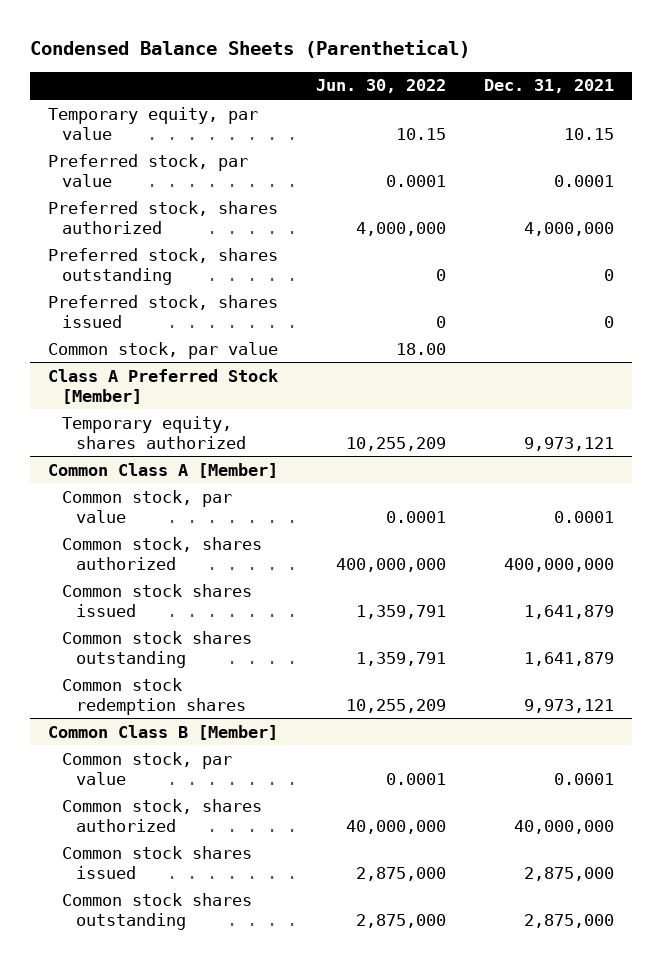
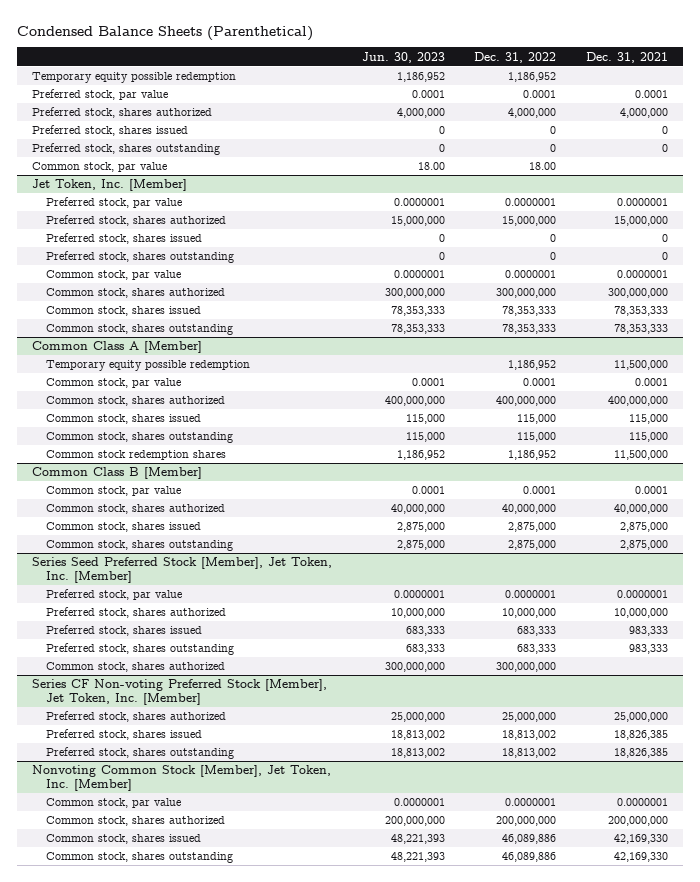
- | Jun. 30, 2022 | Dec. 31, 2021
+ | Jun. 30, 2023 | Dec. 31, 2022 | Dec. 31, 2021
- Temporary equity, par value | 10.15 | 10.15
+ Temporary equity possible redemption | 1,186,952 | 1,186,952 |
moved down: Preferred stock, shares outstanding | 0 | 0 | 0
- Class A Preferred Stock [Member]
- Temporary equity, shares authorized | 10,255,209 | 9,973,121
+ Jet Token, Inc. [Member]
+ Preferred stock, par value | 0.0000001 | 0.0000001 | 0.0000001
+ Preferred stock, shares authorized | 15,000,000 | 15,000,000 | 15,000,000
+ Preferred stock, shares issued | 0 | 0 | 0
+ Preferred stock, shares outstanding | 0 | 0 | 0
+ Common stock, par value | 0.0000001 | 0.0000001 | 0.0000001
+ Common stock, shares authorized | 300,000,000 | 300,000,000 | 300,000,000
+ Common stock, shares issued | 78,353,333 | 78,353,333 | 78,353,333
+ Common stock, shares outstanding | 78,353,333 | 78,353,333 | 78,353,333
@ Common Class A [Member]
+ Temporary equity possible redemption | | 1,186,952 | 11,500,000
- Common stock shares issued | 1,359,791 | 1,641,879
- Common stock shares outstanding | 1,359,791 | 1,641,879
- Common stock redemption shares | 10,255,209 | 9,973,121
+ Common stock, shares issued | 115,000 | 115,000 | 115,000
+ Common stock, shares outstanding | 115,000 | 115,000 | 115,000
+ Common stock redemption shares | 1,186,952 | 1,186,952 | 11,500,000
@ Common Class B [Member]
- Common stock shares issued | 2,875,000 | 2,875,000
- Common stock shares outstanding | 2,875,000 | 2,875,000
+ Common stock, shares issued | 2,875,000 | 2,875,000 | 2,875,000
+ Common stock, shares outstanding | 2,875,000 | 2,875,000 | 2,875,000
+ Series Seed Preferred Stock [Member], Jet Token, Inc. [Member]
+ Preferred stock, par value | 0.0000001 | 0.0000001 | 0.0000001
+ Preferred stock, shares authorized | 10,000,000 | 10,000,000 | 10,000,000
+ Preferred stock, shares issued | 683,333 | 683,333 | 983,333
+ Preferred stock, shares outstanding | 683,333 | 683,333 | 983,333
+ Common stock, shares authorized | 300,000,000 | 300,000,000 |
+ Series CF Non-voting Preferred Stock [Member], Jet Token, Inc. [Member]
+ Preferred stock, shares authorized | 25,000,000 | 25,000,000 | 25,000,000
+ Preferred stock, shares issued | 18,813,002 | 18,813,002 | 18,826,385
+ Preferred stock, shares outstanding | 18,813,002 | 18,813,002 | 18,826,385
+ Nonvoting Common Stock [Member], Jet Token, Inc. [Member]
+ Common stock, par value | 0.0000001 | 0.0000001 | 0.0000001
+ Common stock, shares authorized | 200,000,000 | 200,000,000 | 200,000,000
+ Common stock, shares issued | 48,221,393 | 46,089,886 | 42,169,330
+ Common stock, shares outstanding | 48,221,393 | 46,089,886 | 42,169,330

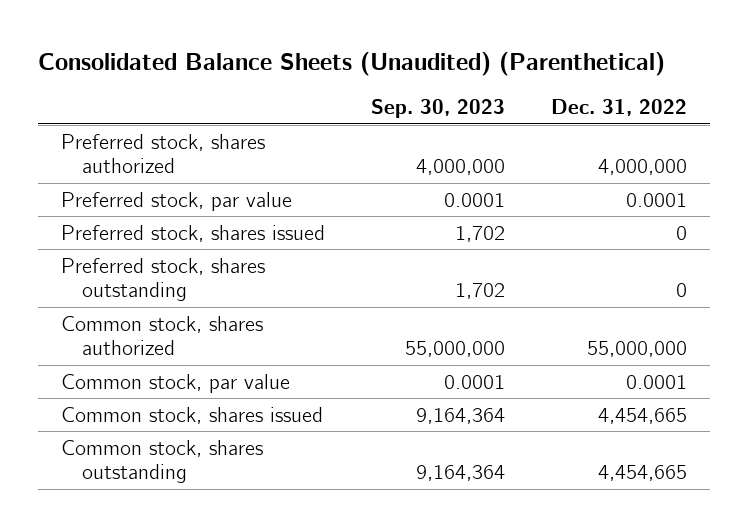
- Condensed Balance Sheets (Parenthetical)
+ Consolidated Balance Sheets (Unaudited) (Parenthetical)
- | Jun. 30, 2023 | Dec. 31, 2022 | Dec. 31, 2021
+ | Sep. 30, 2023 | Dec. 31, 2022
- Temporary equity possible redemption | 1,186,952 | 1,186,952 |
- Preferred stock, shares issued | 0 | 0 | 0
- Preferred stock, shares outstanding | 0 | 0 | 0
- Common stock, par value | 18.00 | 18.00 |
- Jet Token, Inc. [Member]
- Preferred stock, par value | 0.0000001 | 0.0000001 | 0.0000001
- Preferred stock, shares authorized | 15,000,000 | 15,000,000 | 15,000,000
moved down: Preferred stock, par value | 0.0001 | 0.0001
- Common stock, par value | 0.0000001 | 0.0000001 | 0.0000001
- Common stock, shares authorized | 300,000,000 | 300,000,000 | 300,000,000
- Common stock, shares issued | 78,353,333 | 78,353,333 | 78,353,333
- Common stock, shares outstanding | 78,353,333 | 78,353,333 | 78,353,333
- Common Class A [Member]
- Temporary equity possible redemption | | 1,186,952 | 11,500,000
- Common stock, par value | 0.0001 | 0.0001 | 0.0001
- Common stock, shares authorized | 400,000,000 | 400,000,000 | 400,000,000
- Common stock, shares issued | 115,000 | 115,000 | 115,000
- Common stock, shares outstanding | 115,000 | 115,000 | 115,000
- Common stock redemption shares | 1,186,952 | 1,186,952 | 11,500,000
- Common Class B [Member]
+ Common stock, shares authorized | 55,000,000 | 55,000,000
- Common stock, shares authorized | 40,000,000 | 40,000,000 | 40,000,000
- Common stock, shares issued | 2,875,000 | 2,875,000 | 2,875,000
- Common stock, shares outstanding | 2,875,000 | 2,875,000 | 2,875,000
- Series Seed Preferred Stock [Member], Jet Token, Inc. [Member]
- Preferred stock, par value | 0.0000001 | 0.0000001 | 0.0000001
- Preferred stock, shares authorized | 10,000,000 | 10,000,000 | 10,000,000
- Preferred stock, shares issued | 683,333 | 683,333 | 983,333
- Preferred stock, shares outstanding | 683,333 | 683,333 | 983,333
- Common stock, shares authorized | 300,000,000 | 300,000,000 |
- Series CF Non-voting Preferred Stock [Member], Jet Token, Inc. [Member]
- Preferred stock, shares authorized | 25,000,000 | 25,000,000 | 25,000,000
- Preferred stock, shares issued | 18,813,002 | 18,813,002 | 18,826,385
- Preferred stock, shares outstanding | 18,813,002 | 18,813,002 | 18,826,385
- Nonvoting Common Stock [Member], Jet Token, Inc. [Member]
- Common stock, par value | 0.0000001 | 0.0000001 | 0.0000001
- Common stock, shares authorized | 200,000,000 | 200,000,000 | 200,000,000
- Common stock, shares issued | 48,221,393 | 46,089,886 | 42,169,330
- Common stock, shares outstanding | 48,221,393 | 46,089,886 | 42,169,330
+ Common stock, shares issued | 9,164,364 | 4,454,665
+ Common stock, shares outstanding | 9,164,364 | 4,454,665

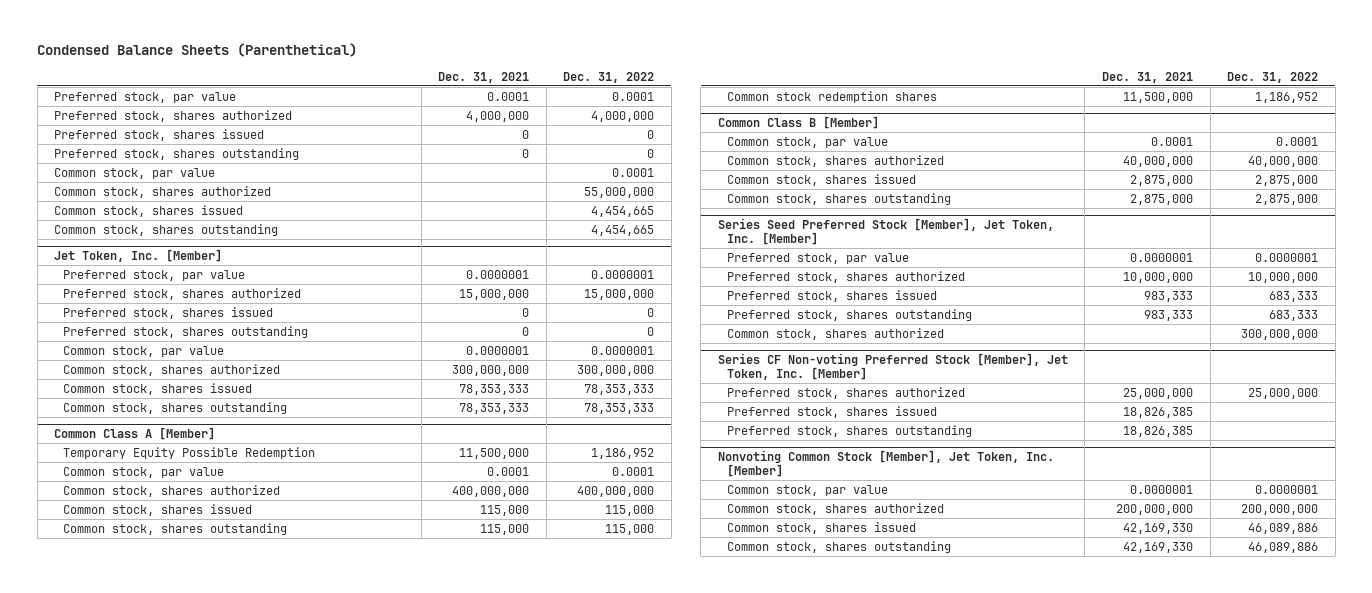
- Consolidated Balance Sheets (Unaudited) (Parenthetical)
+ Condensed Balance Sheets (Parenthetical)
- | Sep. 30, 2023 | Dec. 31, 2022
+ | Dec. 31, 2021 | Dec. 31, 2022
moved down: Preferred stock, shares authorized | 4,000,000 | 4,000,000
moved down: Common stock, shares authorized | | 55,000,000
+ Jet Token, Inc. [Member]
+ Preferred stock, par value | 0.0000001 | 0.0000001
+ Preferred stock, shares authorized | 15,000,000 | 15,000,000
+ Preferred stock, shares issued | 0 | 0
+ Preferred stock, shares outstanding | 0 | 0
+ Common stock, par value | 0.0000001 | 0.0000001
+ Common stock, shares authorized | 300,000,000 | 300,000,000
+ Common stock, shares issued | 78,353,333 | 78,353,333
+ Common stock, shares outstanding | 78,353,333 | 78,353,333
+ Common Class A [Member]
+ Temporary Equity Possible Redemption | 11,500,000 | 1,186,952
+ Common stock, par value | 0.0001 | 0.0001
+ Common stock, shares authorized | 400,000,000 | 400,000,000
+ Common stock, shares issued | 115,000 | 115,000
+ Common stock, shares outstanding | 115,000 | 115,000
+ Common stock redemption shares | 11,500,000 | 1,186,952
+ Common Class B [Member]
+ Common stock, par value | 0.0001 | 0.0001
+ Common stock, shares authorized | 40,000,000 | 40,000,000
+ Common stock, shares issued | 2,875,000 | 2,875,000
+ Common stock, shares outstanding | 2,875,000 | 2,875,000
+ Series Seed Preferred Stock [Member], Jet Token, Inc. [Member]
+ Preferred stock, par value | 0.0000001 | 0.0000001
+ Preferred stock, shares authorized | 10,000,000 | 10,000,000
+ Preferred stock, shares issued | 983,333 | 683,333
+ Preferred stock, shares outstanding | 983,333 | 683,333
+ Common stock, shares authorized | | 300,000,000
+ Series CF Non-voting Preferred Stock [Member], Jet Token, Inc. [Member]
+ Preferred stock, shares authorized | 25,000,000 | 25,000,000
+ Preferred stock, shares issued | 18,826,385 |
+ Preferred stock, shares outstanding | 18,826,385 |
+ Nonvoting Common Stock [Member], Jet Token, Inc. [Member]
+ Common stock, par value | 0.0000001 | 0.0000001
+ Common stock, shares authorized | 200,000,000 | 200,000,000
+ Common stock, shares issued | 42,169,330 | 46,089,886
+ Common stock, shares outstanding | 42,169,330 | 46,089,886

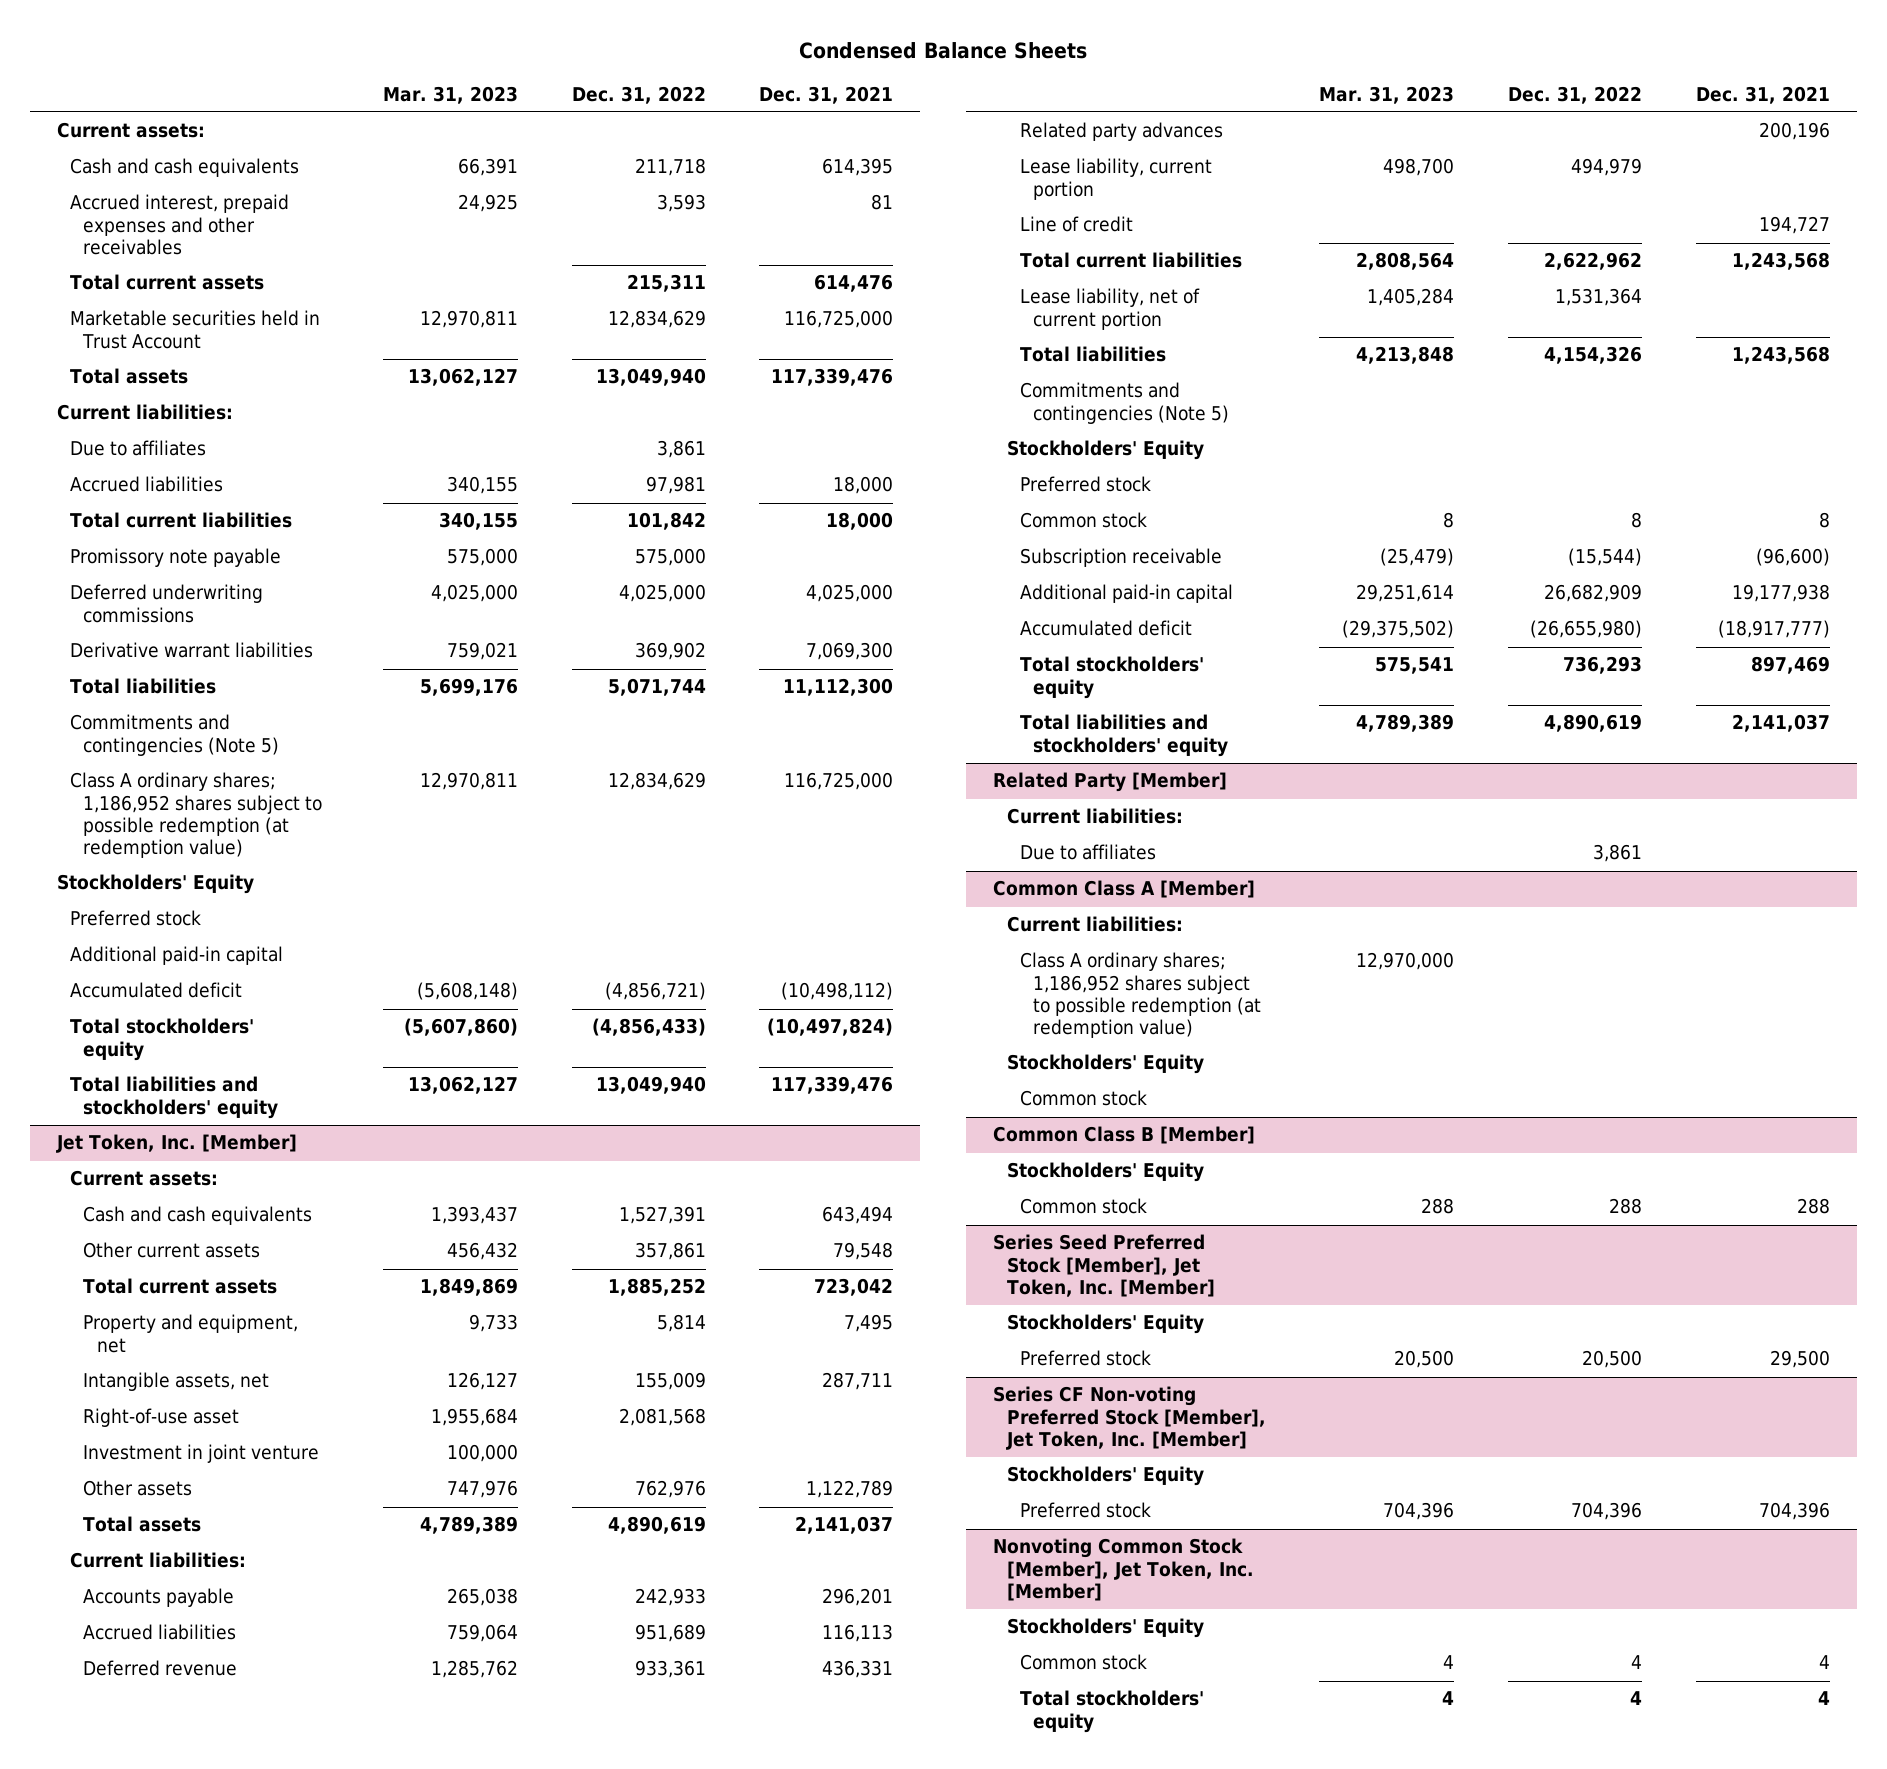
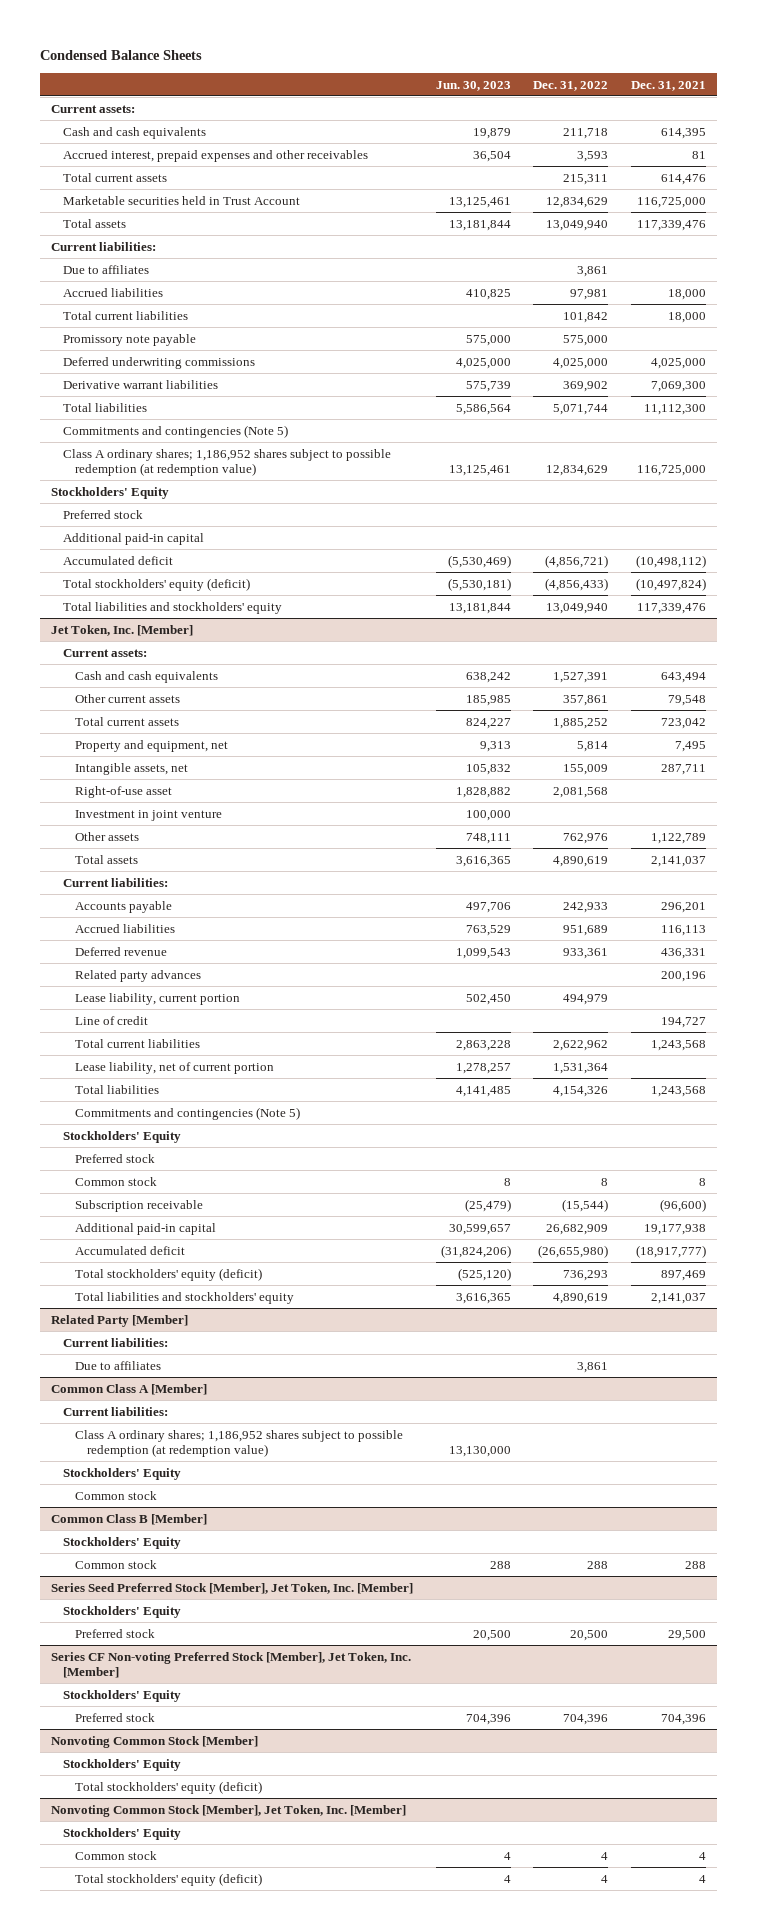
- | Mar. 31, 2023 | Dec. 31, 2022 | Dec. 31, 2021
+ | Jun. 30, 2023 | Dec. 31, 2022 | Dec. 31, 2021
- Total stockholders' equity | (5,607,860) | (4,856,433) | (10,497,824)
+ Total stockholders' equity (deficit) | (5,530,181) | (4,856,433) | (10,497,824)
@ Jet Token, Inc. [Member]
- Total stockholders' equity | 575,541 | 736,293 | 897,469
+ Total stockholders' equity (deficit) | (525,120) | 736,293 | 897,469
+ Nonvoting Common Stock [Member]
+ Stockholders' Equity
+ Total stockholders' equity (deficit)
@ Nonvoting Common Stock [Member], Jet Token, Inc. [Member]
- Total stockholders' equity | 4 | 4 | 4
+ Total stockholders' equity (deficit) | 4 | 4 | 4

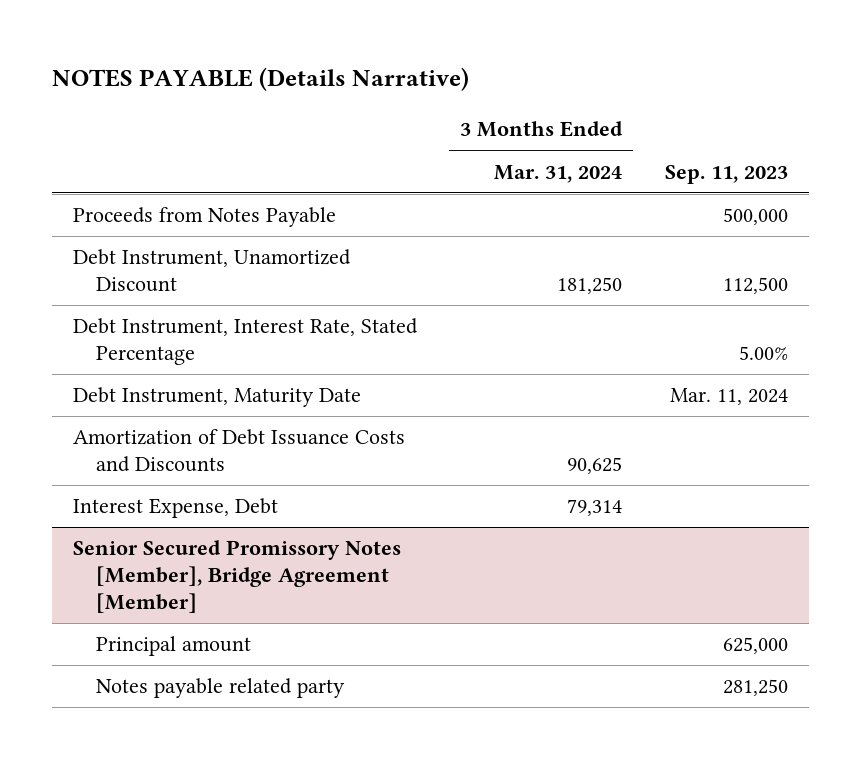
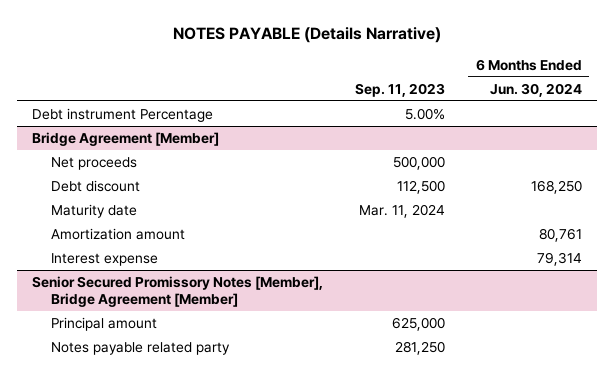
- | 3 Months Ended Mar. 31, 2024 | Sep. 11, 2023
+ | Sep. 11, 2023 | 6 Months Ended Jun. 30, 2024
- Proceeds from Notes Payable | | 500,000
- Debt Instrument, Unamortized Discount | 181,250 | 112,500
- Debt Instrument, Interest Rate, Stated Percentage | | 5.00%
- Debt Instrument, Maturity Date | | Mar. 11, 2024
- Amortization of Debt Issuance Costs and Discounts | 90,625 |
- Interest Expense, Debt | 79,314 |
+ Debt instrument Percentage | 5.00% |
+ Bridge Agreement [Member]
+ Net proceeds | 500,000 |
+ Debt discount | 112,500 | 168,250
+ Maturity date | Mar. 11, 2024 |
+ Amortization amount | | 80,761
+ Interest expense | | 79,314

